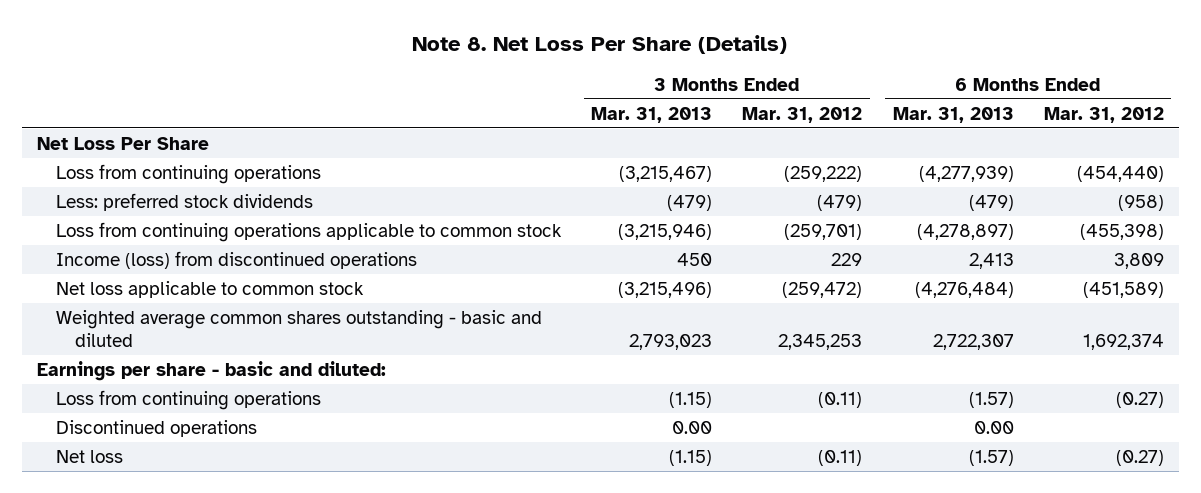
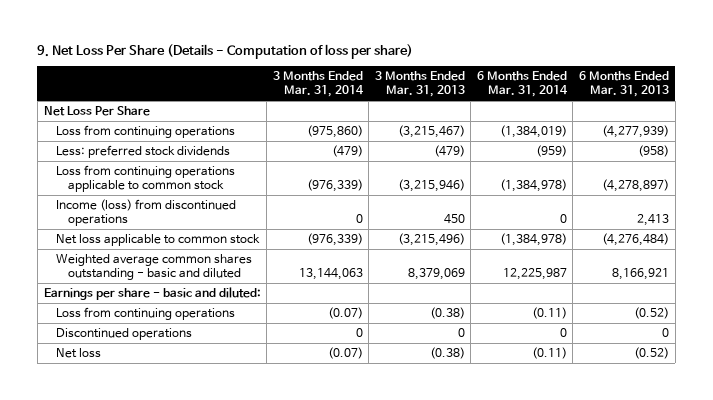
- Note 8. Net Loss Per Share (Details)
+ 9. Net Loss Per Share (Details - Computation of loss per share)
- | 3 Months Ended Mar. 31, 2013 | 3 Months Ended Mar. 31, 2012 | 6 Months Ended Mar. 31, 2013 | 6 Months Ended Mar. 31, 2012
+ | 3 Months Ended Mar. 31, 2014 | 3 Months Ended Mar. 31, 2013 | 6 Months Ended Mar. 31, 2014 | 6 Months Ended Mar. 31, 2013
- Less: preferred stock dividends | (479) | (479) | (479) | (958)
+ Less: preferred stock dividends | (479) | (479) | (959) | (958)
- Weighted average common shares outstanding - basic and diluted | 2,793,023 | 2,345,253 | 2,722,307 | 1,692,374
+ Weighted average common shares outstanding - basic and diluted | 13,144,063 | 8,379,069 | 12,225,987 | 8,166,921
- Loss from continuing operations | (1.15) | (0.11) | (1.57) | (0.27)
- Discontinued operations | 0.00 | | 0.00 |
- Net loss | (1.15) | (0.11) | (1.57) | (0.27)
+ Loss from continuing operations | (0.07) | (0.38) | (0.11) | (0.52)
+ Discontinued operations | 0 | 0 | 0 | 0
+ Net loss | (0.07) | (0.38) | (0.11) | (0.52)

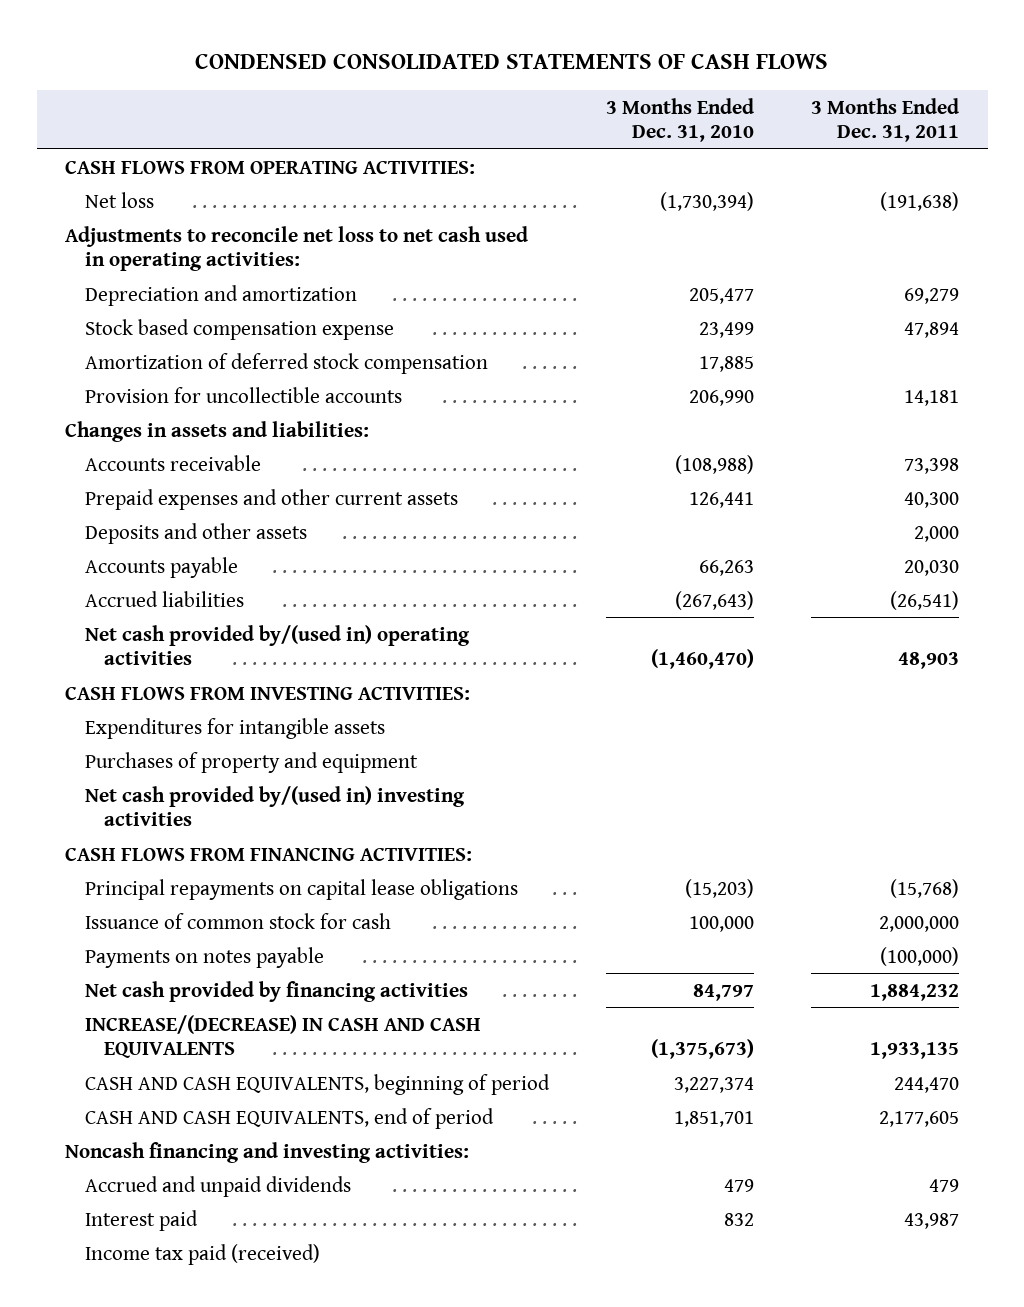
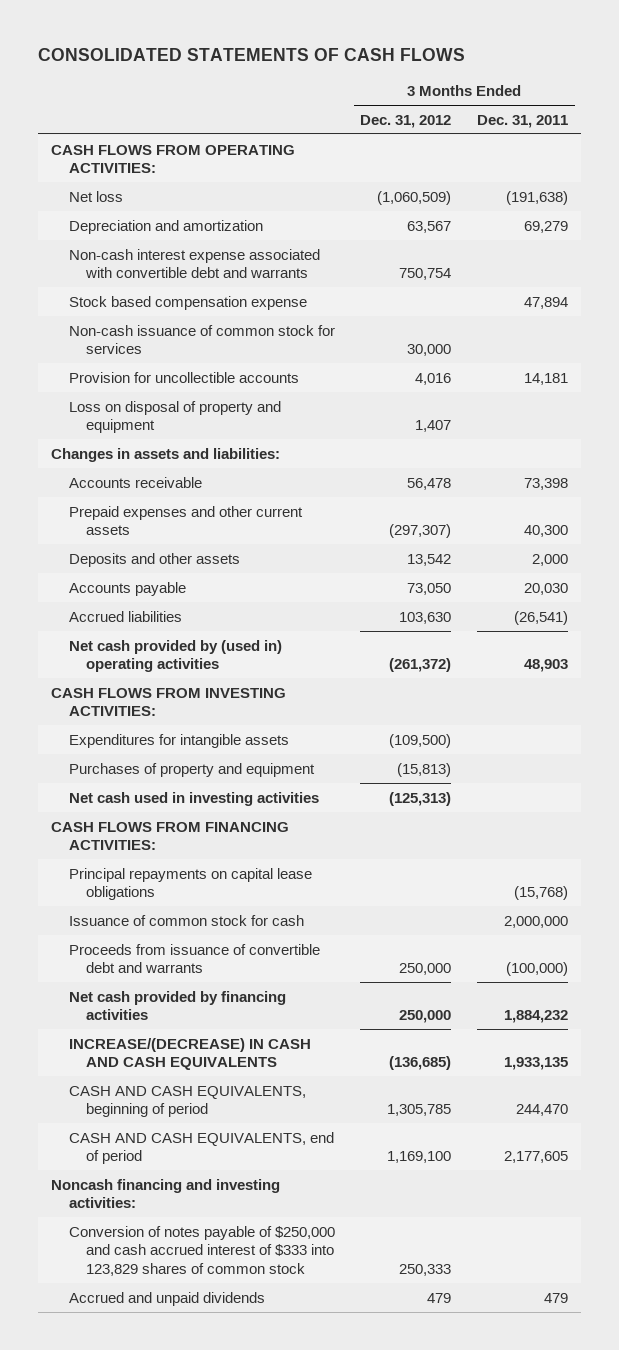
- CONDENSED CONSOLIDATED STATEMENTS OF CASH FLOWS
+ CONSOLIDATED STATEMENTS OF CASH FLOWS
- | 3 Months Ended Dec. 31, 2010 | 3 Months Ended Dec. 31, 2011
+ | 3 Months Ended Dec. 31, 2012 | 3 Months Ended Dec. 31, 2011
- Adjustments to reconcile net loss to net cash used in operating activities:
+ Non-cash interest expense associated with convertible debt and warrants | 750,754 |
- Amortization of deferred stock compensation | 17,885 |
+ Non-cash issuance of common stock for services | 30,000 |
+ Loss on disposal of property and equipment | 1,407 |
- Net cash provided by/(used in) operating activities | (1,460,470) | 48,903
+ Net cash provided by (used in) operating activities | (261,372) | 48,903
- Net cash provided by/(used in) investing activities
+ Net cash used in investing activities | (125,313) |
- Payments on notes payable | | (100,000)
+ Proceeds from issuance of convertible debt and warrants | 250,000 | (100,000)
+ Conversion of notes payable of $250,000 and cash accrued interest of $333 into 123,829 shares of common stock | 250,333 |
- Interest paid | 832 | 43,987
- Income tax paid (received)

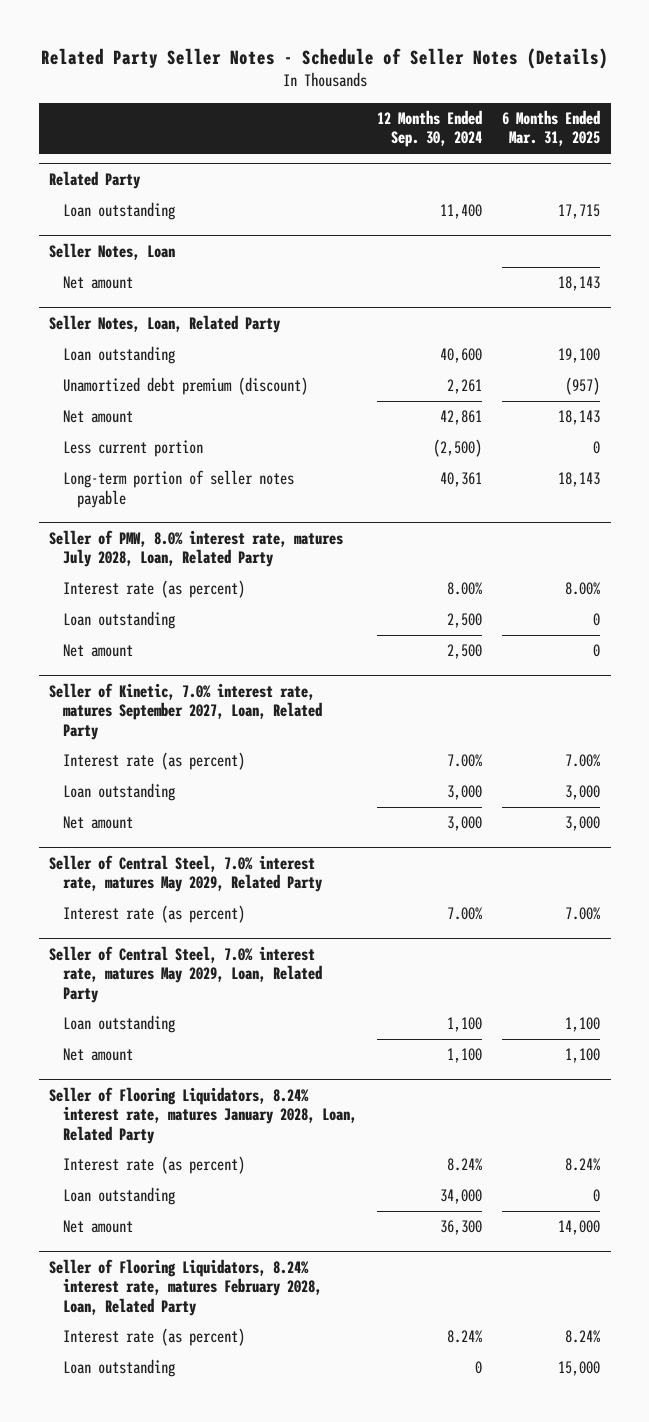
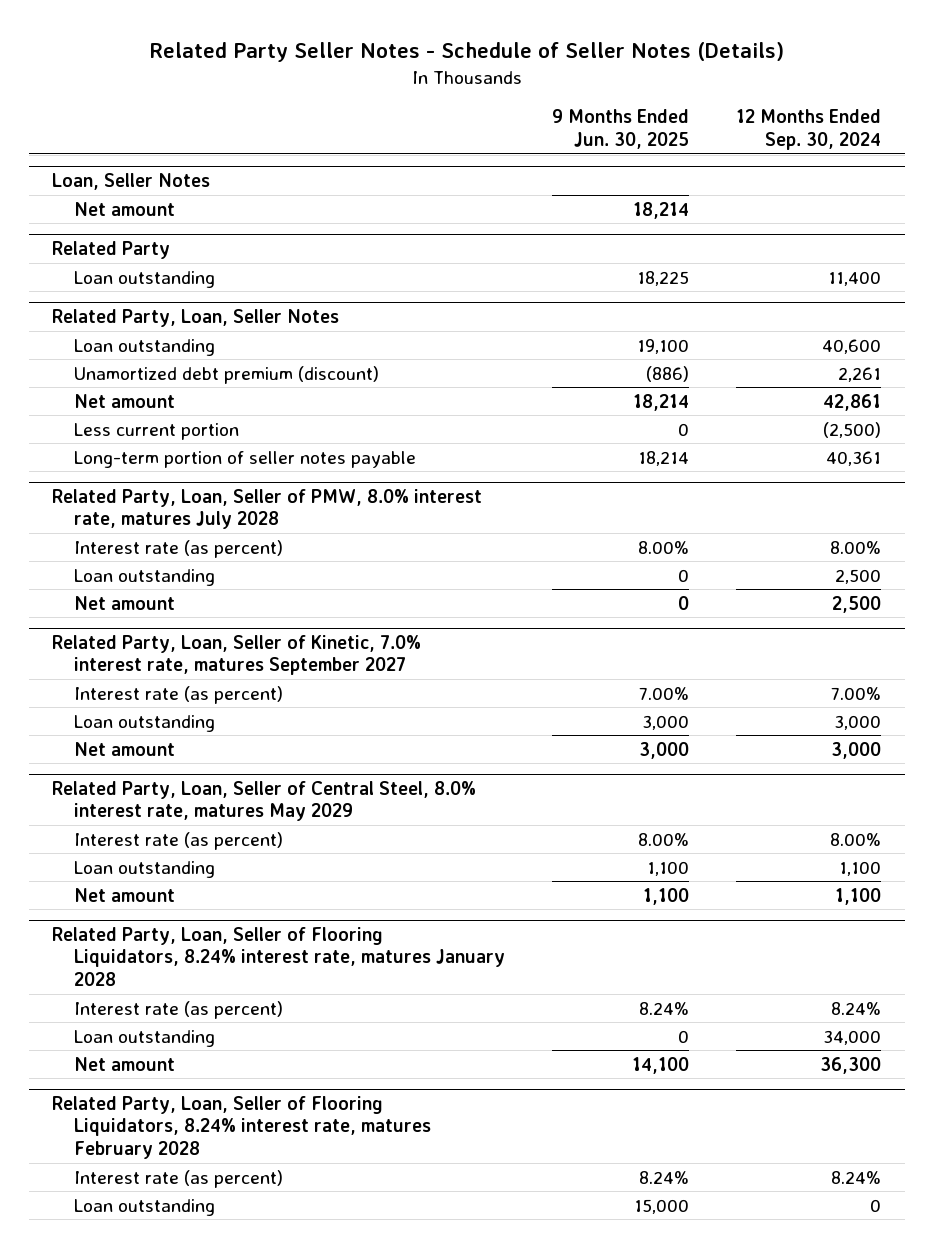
- | 12 Months Ended Sep. 30, 2024 | 6 Months Ended Mar. 31, 2025
+ | 9 Months Ended Jun. 30, 2025 | 12 Months Ended Sep. 30, 2024
+ Loan, Seller Notes
+ Net amount | 18,214 |
- Seller Notes, Loan
- Net amount | | 18,143
- Seller Notes, Loan, Related Party
+ Related Party, Loan, Seller Notes
- Seller of PMW, 8.0% interest rate, matures July 2028, Loan, Related Party
+ Related Party, Loan, Seller of PMW, 8.0% interest rate, matures July 2028
- Seller of Kinetic, 7.0% interest rate, matures September 2027, Loan, Related Party
+ Related Party, Loan, Seller of Kinetic, 7.0% interest rate, matures September 2027
- Seller of Central Steel, 7.0% interest rate, matures May 2029, Related Party
- Interest rate (as percent) | 7.00% | 7.00%
- Seller of Central Steel, 7.0% interest rate, matures May 2029, Loan, Related Party
+ Related Party, Loan, Seller of Central Steel, 8.0% interest rate, matures May 2029
+ Interest rate (as percent) | 8.00% | 8.00%
- Seller of Flooring Liquidators, 8.24% interest rate, matures January 2028, Loan, Related Party
+ Related Party, Loan, Seller of Flooring Liquidators, 8.24% interest rate, matures January 2028
- Seller of Flooring Liquidators, 8.24% interest rate, matures February 2028, Loan, Related Party
+ Related Party, Loan, Seller of Flooring Liquidators, 8.24% interest rate, matures February 2028

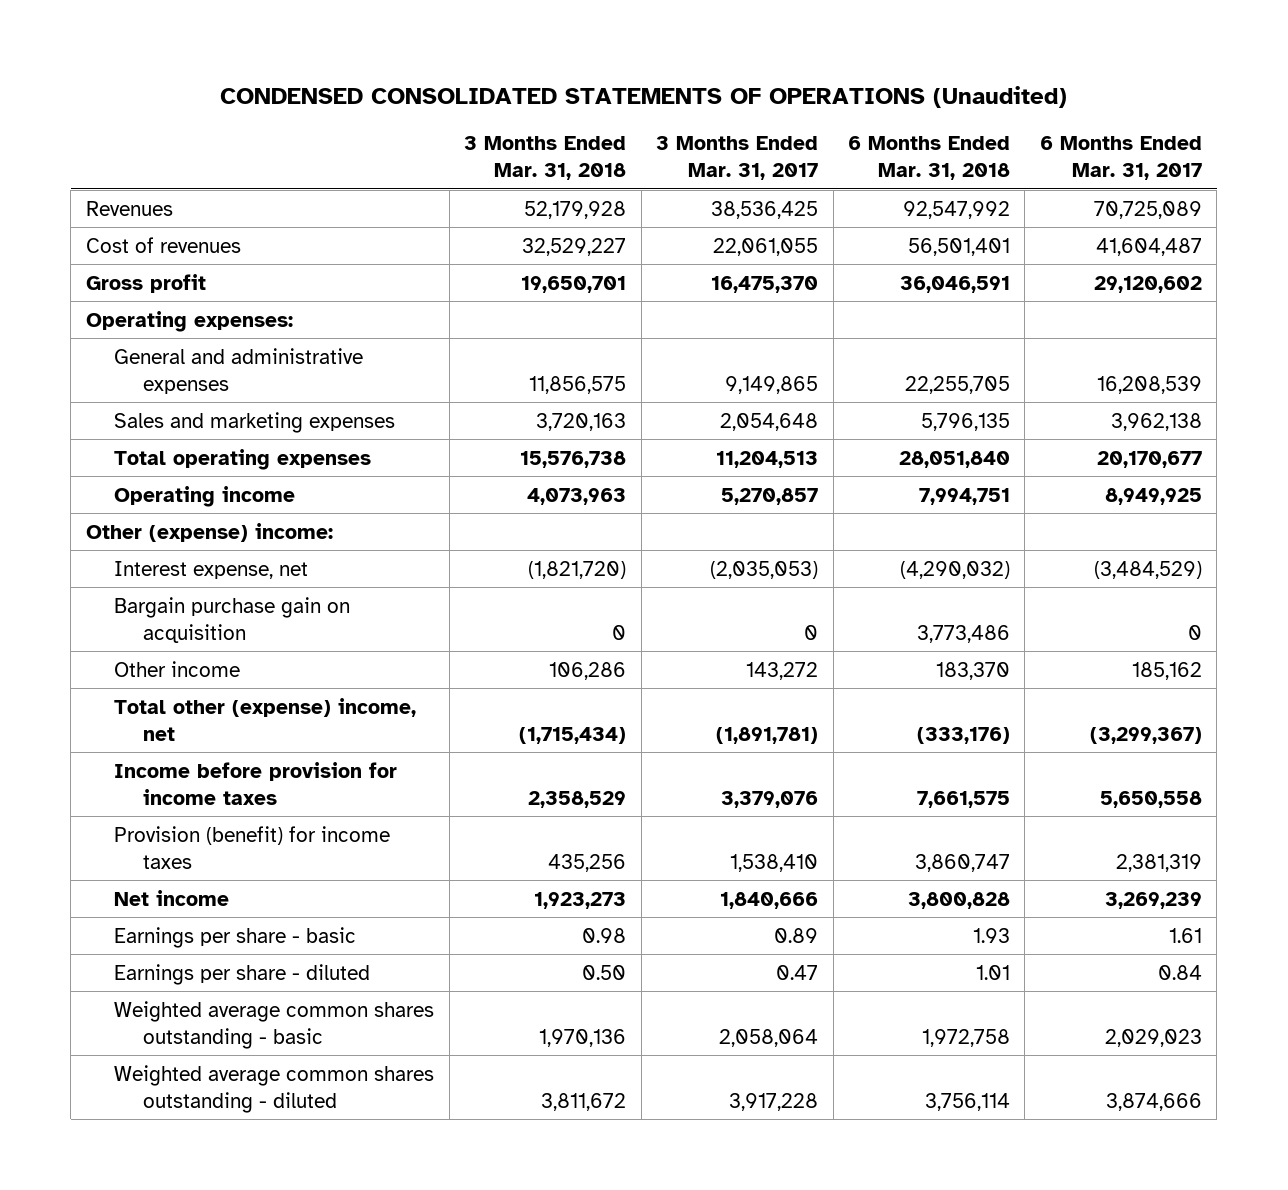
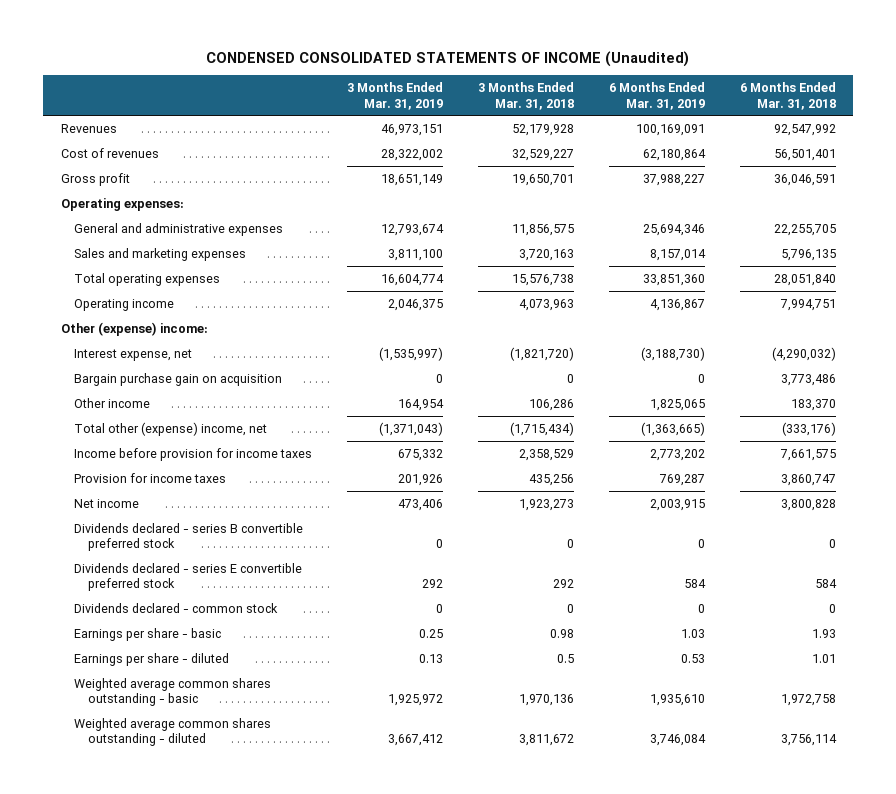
- CONDENSED CONSOLIDATED STATEMENTS OF OPERATIONS (Unaudited)
+ CONDENSED CONSOLIDATED STATEMENTS OF INCOME (Unaudited)
- | 3 Months Ended Mar. 31, 2018 | 3 Months Ended Mar. 31, 2017 | 6 Months Ended Mar. 31, 2018 | 6 Months Ended Mar. 31, 2017
+ | 3 Months Ended Mar. 31, 2019 | 3 Months Ended Mar. 31, 2018 | 6 Months Ended Mar. 31, 2019 | 6 Months Ended Mar. 31, 2018
- Provision (benefit) for income taxes | 435,256 | 1,538,410 | 3,860,747 | 2,381,319
+ Provision for income taxes | 201,926 | 435,256 | 769,287 | 3,860,747
+ Dividends declared - series B convertible preferred stock | 0 | 0 | 0 | 0
+ Dividends declared - series E convertible preferred stock | 292 | 292 | 584 | 584
+ Dividends declared - common stock | 0 | 0 | 0 | 0
- Earnings per share - diluted | 0.50 | 0.47 | 1.01 | 0.84
+ Earnings per share - diluted | 0.13 | 0.5 | 0.53 | 1.01

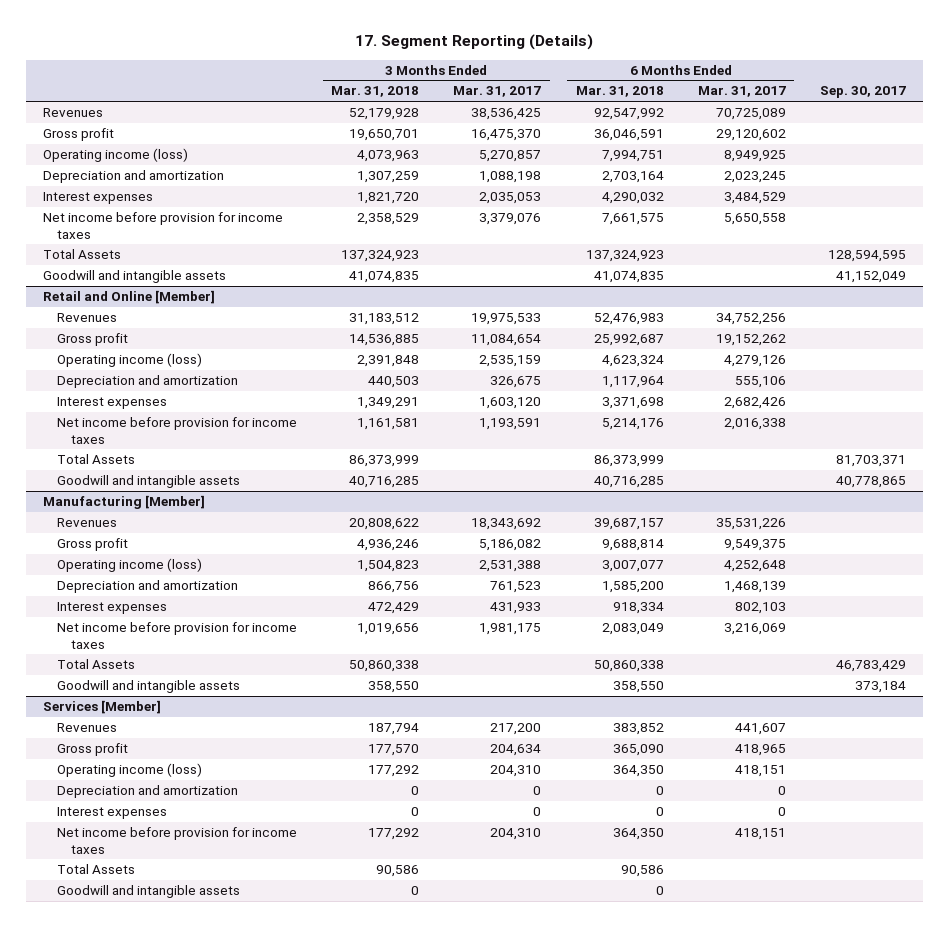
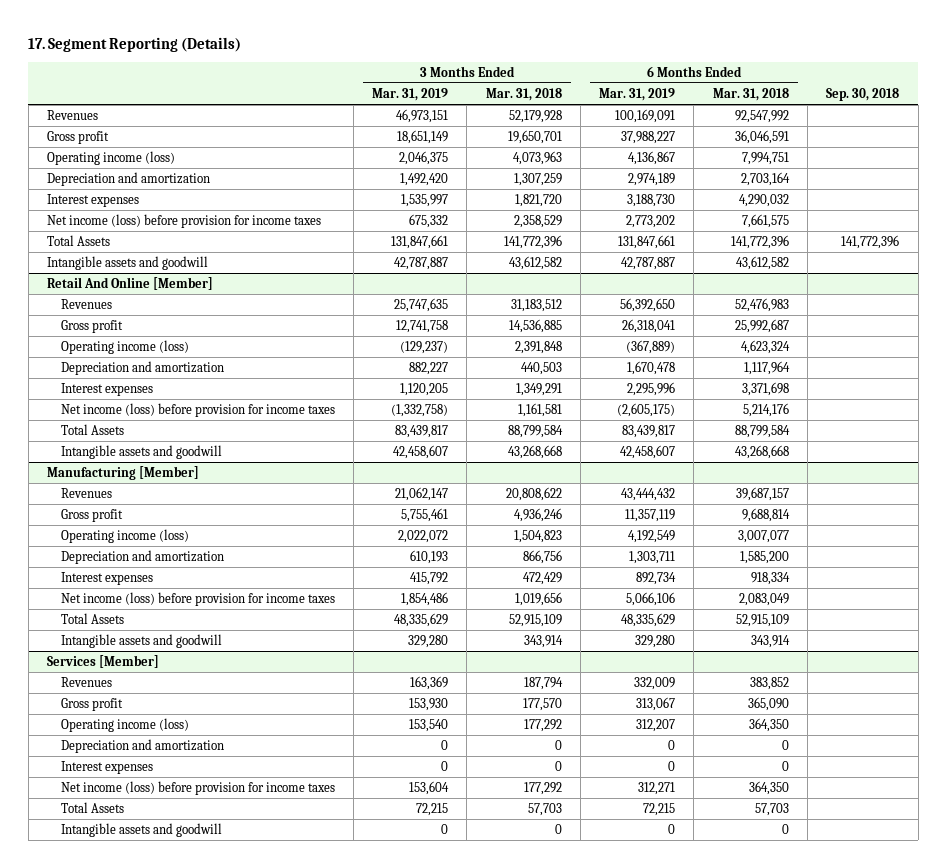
- | 3 Months Ended Mar. 31, 2018 | 3 Months Ended Mar. 31, 2017 | 6 Months Ended Mar. 31, 2018 | 6 Months Ended Mar. 31, 2017 | Sep. 30, 2017
+ | 3 Months Ended Mar. 31, 2019 | 3 Months Ended Mar. 31, 2018 | 6 Months Ended Mar. 31, 2019 | 6 Months Ended Mar. 31, 2018 | Sep. 30, 2018
- Net income before provision for income taxes | 2,358,529 | 3,379,076 | 7,661,575 | 5,650,558 |
- Total Assets | 137,324,923 | | 137,324,923 | | 128,594,595
- Goodwill and intangible assets | 41,074,835 | | 41,074,835 | | 41,152,049
- Retail and Online [Member]
+ Net income (loss) before provision for income taxes | 675,332 | 2,358,529 | 2,773,202 | 7,661,575 |
+ Total Assets | 131,847,661 | 141,772,396 | 131,847,661 | 141,772,396 | 141,772,396
+ Intangible assets and goodwill | 42,787,887 | 43,612,582 | 42,787,887 | 43,612,582 |
+ Retail And Online [Member]
- Net income before provision for income taxes | 1,161,581 | 1,193,591 | 5,214,176 | 2,016,338 |
- Total Assets | 86,373,999 | | 86,373,999 | | 81,703,371
- Goodwill and intangible assets | 40,716,285 | | 40,716,285 | | 40,778,865
+ Net income (loss) before provision for income taxes | (1,332,758) | 1,161,581 | (2,605,175) | 5,214,176 |
+ Total Assets | 83,439,817 | 88,799,584 | 83,439,817 | 88,799,584 |
+ Intangible assets and goodwill | 42,458,607 | 43,268,668 | 42,458,607 | 43,268,668 |
@ Manufacturing [Member]
- Net income before provision for income taxes | 1,019,656 | 1,981,175 | 2,083,049 | 3,216,069 |
- Total Assets | 50,860,338 | | 50,860,338 | | 46,783,429
- Goodwill and intangible assets | 358,550 | | 358,550 | | 373,184
+ Net income (loss) before provision for income taxes | 1,854,486 | 1,019,656 | 5,066,106 | 2,083,049 |
+ Total Assets | 48,335,629 | 52,915,109 | 48,335,629 | 52,915,109 |
+ Intangible assets and goodwill | 329,280 | 343,914 | 329,280 | 343,914 |
@ Services [Member]
- Net income before provision for income taxes | 177,292 | 204,310 | 364,350 | 418,151 |
- Total Assets | 90,586 | | 90,586 | |
- Goodwill and intangible assets | 0 | | 0 | |
+ Net income (loss) before provision for income taxes | 153,604 | 177,292 | 312,271 | 364,350 |
+ Total Assets | 72,215 | 57,703 | 72,215 | 57,703 |
+ Intangible assets and goodwill | 0 | 0 | 0 | 0 |

